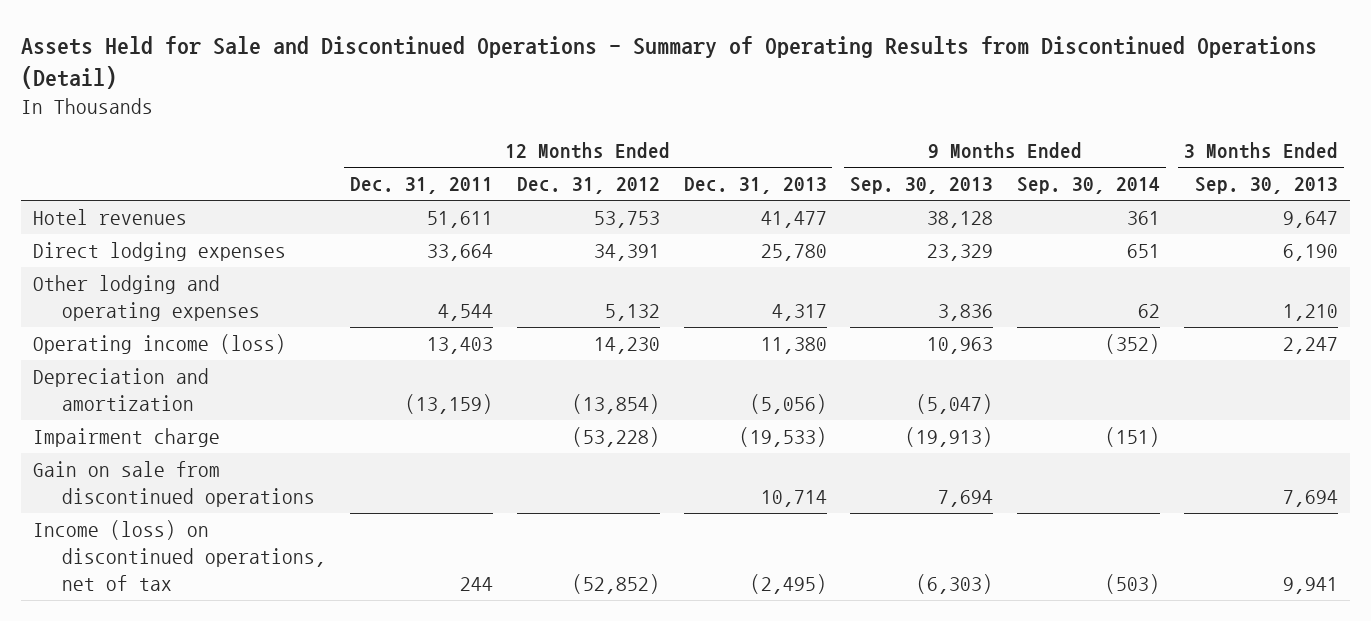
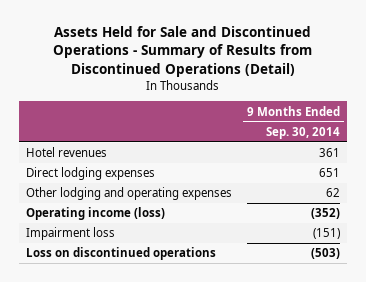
- Assets Held for Sale and Discontinued Operations - Summary of Operating Results from Discontinued Operations (Detail)
+ Assets Held for Sale and Discontinued Operations - Summary of Results from Discontinued Operations (Detail)
- | 12 Months Ended Dec. 31, 2011 | 12 Months Ended Dec. 31, 2012 | 12 Months Ended Dec. 31, 2013 | 9 Months Ended Sep. 30, 2013 | 9 Months Ended Sep. 30, 2014 | 3 Months Ended Sep. 30, 2013
+ | 9 Months Ended Sep. 30, 2014
- Depreciation and amortization | (13,159) | (13,854) | (5,056) | (5,047) | |
- Impairment charge | | (53,228) | (19,533) | (19,913) | (151) |
- Gain on sale from discontinued operations | | | 10,714 | 7,694 | | 7,694
- Income (loss) on discontinued operations, net of tax | 244 | (52,852) | (2,495) | (6,303) | (503) | 9,941
+ Impairment loss | (151)
+ Loss on discontinued operations | (503)

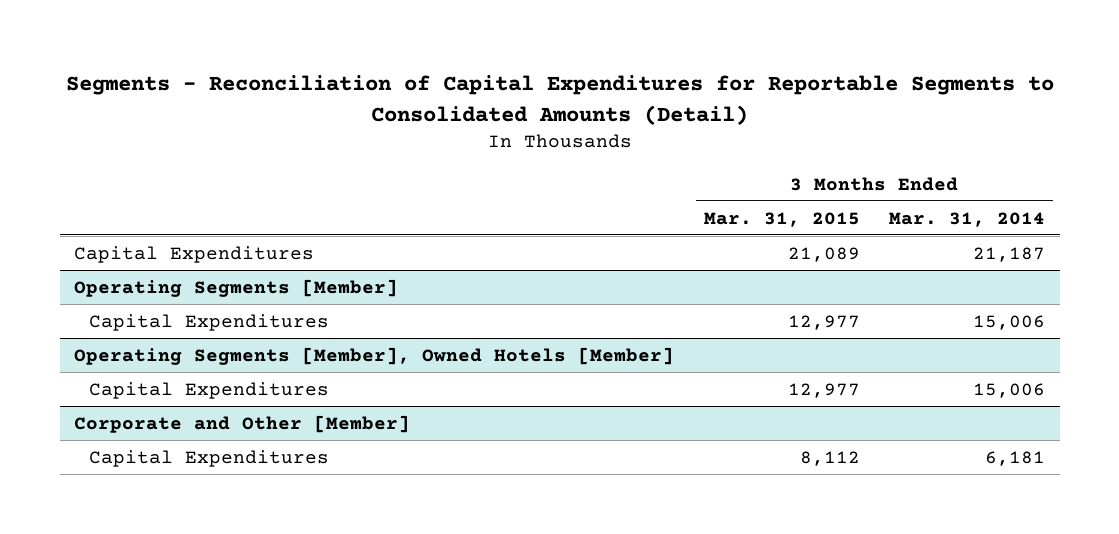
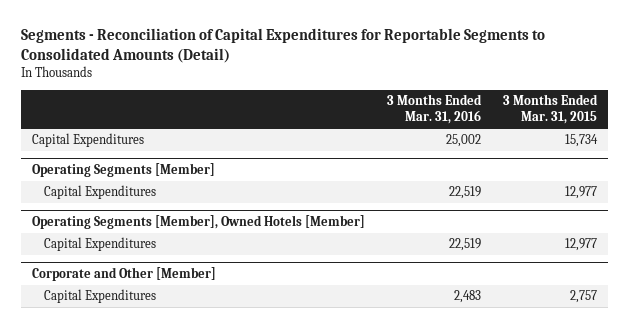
- | 3 Months Ended Mar. 31, 2015 | 3 Months Ended Mar. 31, 2014
+ | 3 Months Ended Mar. 31, 2016 | 3 Months Ended Mar. 31, 2015
- Capital Expenditures | 21,089 | 21,187
+ Capital Expenditures | 25,002 | 15,734
@ Corporate and Other [Member]
- Capital Expenditures | 8,112 | 6,181
+ Capital Expenditures | 2,483 | 2,757

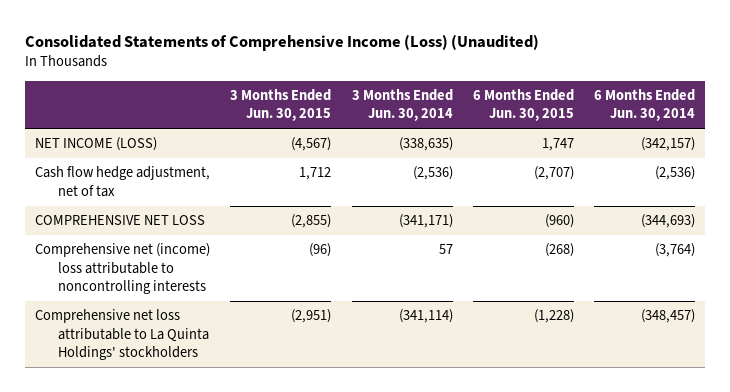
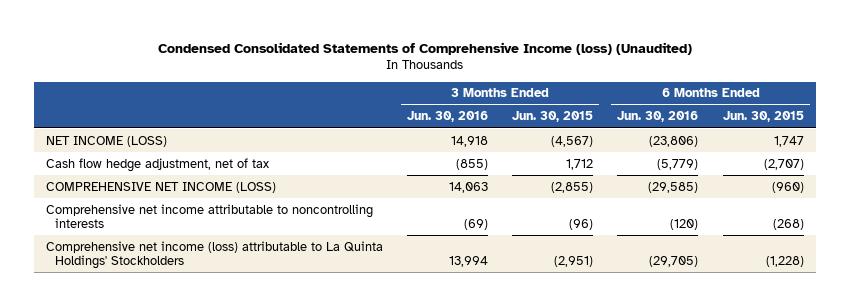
- Consolidated Statements of Comprehensive Income (Loss) (Unaudited)
+ Condensed Consolidated Statements of Comprehensive Income (loss) (Unaudited)
- | 3 Months Ended Jun. 30, 2015 | 3 Months Ended Jun. 30, 2014 | 6 Months Ended Jun. 30, 2015 | 6 Months Ended Jun. 30, 2014
+ | 3 Months Ended Jun. 30, 2016 | 3 Months Ended Jun. 30, 2015 | 6 Months Ended Jun. 30, 2016 | 6 Months Ended Jun. 30, 2015
- COMPREHENSIVE NET LOSS | (2,855) | (341,171) | (960) | (344,693)
- Comprehensive net (income) loss attributable to noncontrolling interests | (96) | 57 | (268) | (3,764)
- Comprehensive net loss attributable to La Quinta Holdings' stockholders | (2,951) | (341,114) | (1,228) | (348,457)
+ COMPREHENSIVE NET INCOME (LOSS) | 14,063 | (2,855) | (29,585) | (960)
+ Comprehensive net income attributable to noncontrolling interests | (69) | (96) | (120) | (268)
+ Comprehensive net income (loss) attributable to La Quinta Holdings' Stockholders | 13,994 | (2,951) | (29,705) | (1,228)

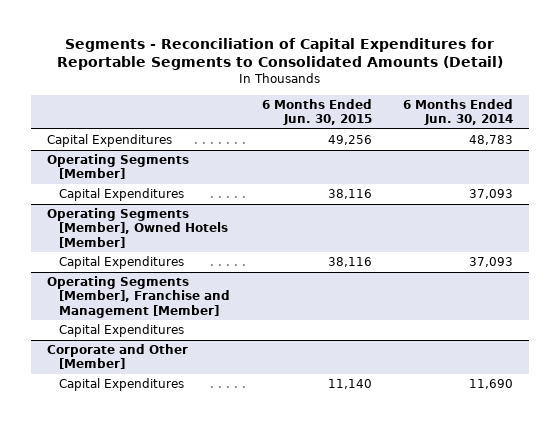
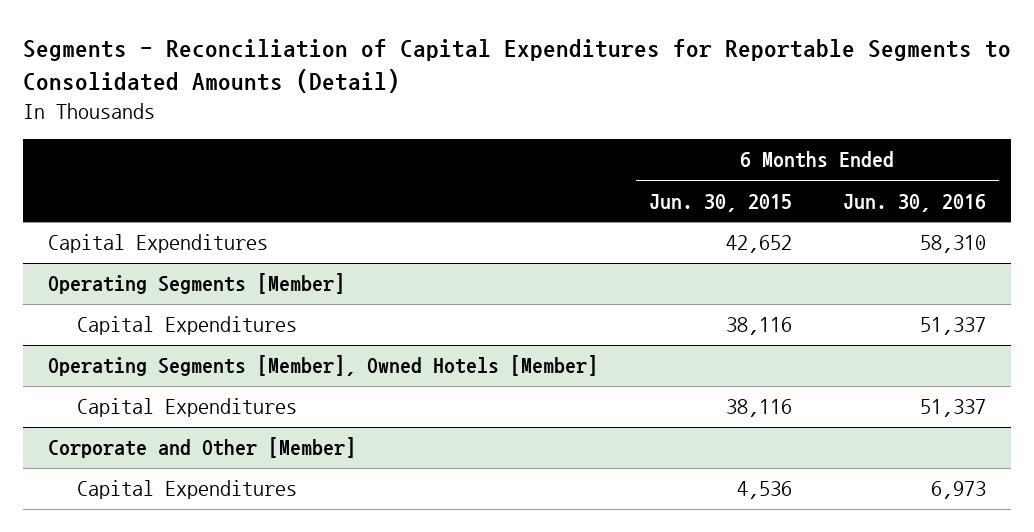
- | 6 Months Ended Jun. 30, 2015 | 6 Months Ended Jun. 30, 2014
+ | 6 Months Ended Jun. 30, 2015 | 6 Months Ended Jun. 30, 2016
- Capital Expenditures | 49,256 | 48,783
+ Capital Expenditures | 42,652 | 58,310
- Operating Segments [Member], Franchise and Management [Member]
- Capital Expenditures
@ Corporate and Other [Member]
- Capital Expenditures | 11,140 | 11,690
+ Capital Expenditures | 4,536 | 6,973

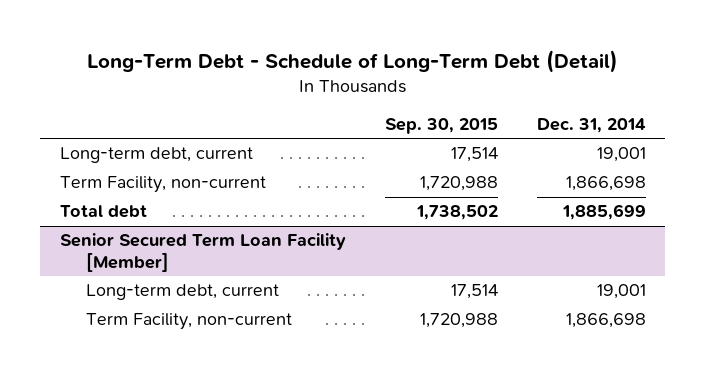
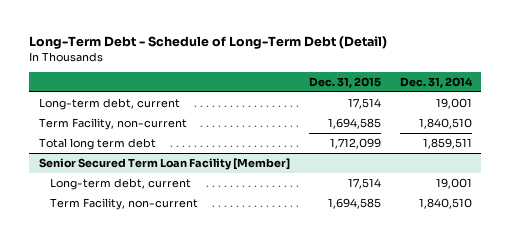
- | Sep. 30, 2015 | Dec. 31, 2014
+ | Dec. 31, 2015 | Dec. 31, 2014
- Term Facility, non-current | 1,720,988 | 1,866,698
- Total debt | 1,738,502 | 1,885,699
+ Term Facility, non-current | 1,694,585 | 1,840,510
+ Total long term debt | 1,712,099 | 1,859,511
@ Senior Secured Term Loan Facility [Member]
- Term Facility, non-current | 1,720,988 | 1,866,698
+ Term Facility, non-current | 1,694,585 | 1,840,510

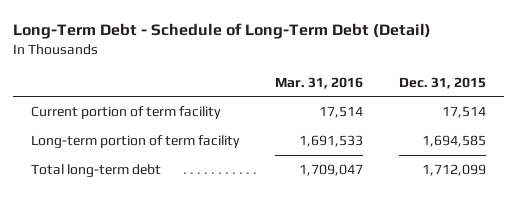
- | Dec. 31, 2015 | Dec. 31, 2014
+ | Mar. 31, 2016 | Dec. 31, 2015
- Long-term debt, current | 17,514 | 19,001
- Term Facility, non-current | 1,694,585 | 1,840,510
- Total long term debt | 1,712,099 | 1,859,511
- Senior Secured Term Loan Facility [Member]
- Long-term debt, current | 17,514 | 19,001
- Term Facility, non-current | 1,694,585 | 1,840,510
+ Current portion of term facility | 17,514 | 17,514
+ Long-term portion of term facility | 1,691,533 | 1,694,585
+ Total long-term debt | 1,709,047 | 1,712,099

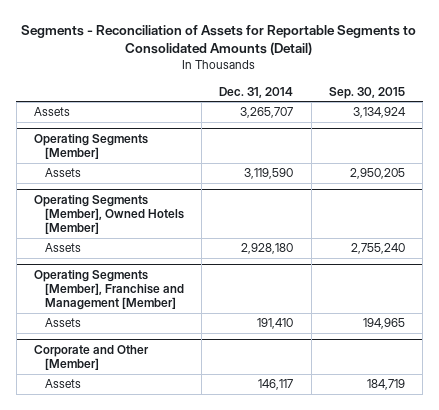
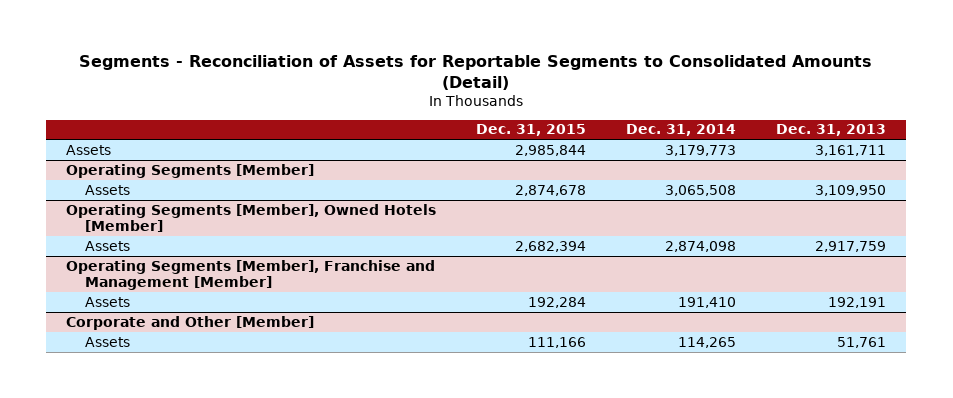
- | Dec. 31, 2014 | Sep. 30, 2015
+ | Dec. 31, 2015 | Dec. 31, 2014 | Dec. 31, 2013
- Assets | 3,265,707 | 3,134,924
+ Assets | 2,985,844 | 3,179,773 | 3,161,711
@ Operating Segments [Member]
- Assets | 3,119,590 | 2,950,205
+ Assets | 2,874,678 | 3,065,508 | 3,109,950
@ Operating Segments [Member], Owned Hotels [Member]
- Assets | 2,928,180 | 2,755,240
+ Assets | 2,682,394 | 2,874,098 | 2,917,759
@ Corporate and Other [Member]
- Assets | 146,117 | 184,719
+ Assets | 111,166 | 114,265 | 51,761

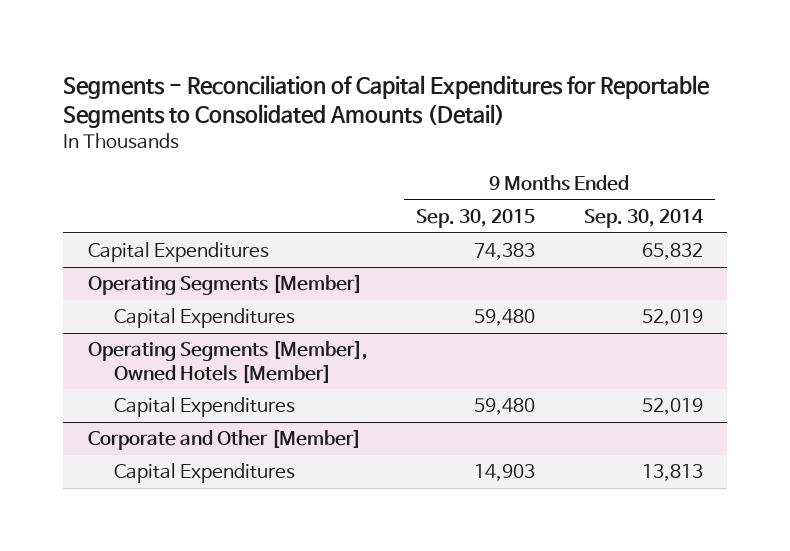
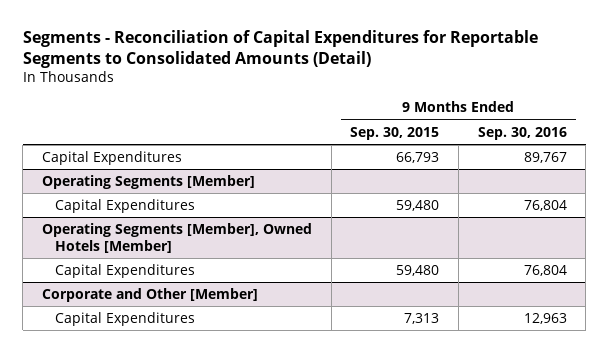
- | 9 Months Ended Sep. 30, 2015 | 9 Months Ended Sep. 30, 2014
+ | 9 Months Ended Sep. 30, 2015 | 9 Months Ended Sep. 30, 2016
- Capital Expenditures | 74,383 | 65,832
+ Capital Expenditures | 66,793 | 89,767
@ Corporate and Other [Member]
- Capital Expenditures | 14,903 | 13,813
+ Capital Expenditures | 7,313 | 12,963

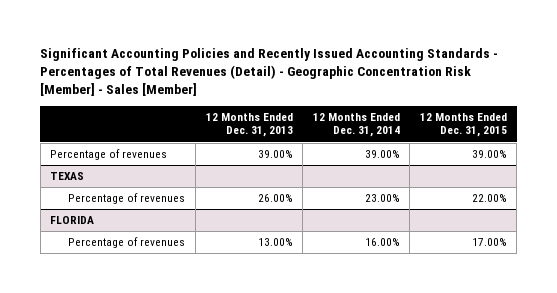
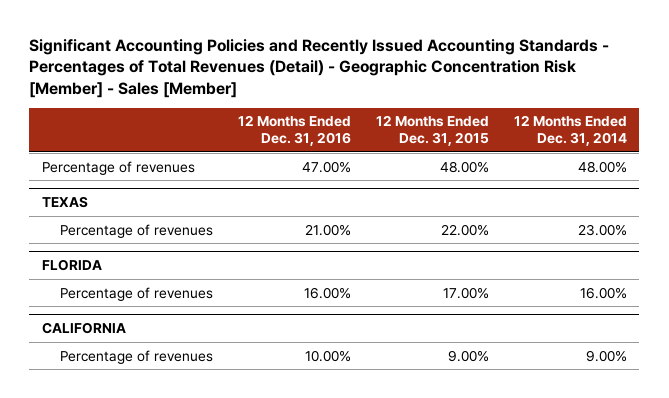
- | 12 Months Ended Dec. 31, 2013 | 12 Months Ended Dec. 31, 2014 | 12 Months Ended Dec. 31, 2015
+ | 12 Months Ended Dec. 31, 2016 | 12 Months Ended Dec. 31, 2015 | 12 Months Ended Dec. 31, 2014
- Percentage of revenues | 39.00% | 39.00% | 39.00%
+ Percentage of revenues | 47.00% | 48.00% | 48.00%
+ CALIFORNIA
+ Percentage of revenues | 10.00% | 9.00% | 9.00%

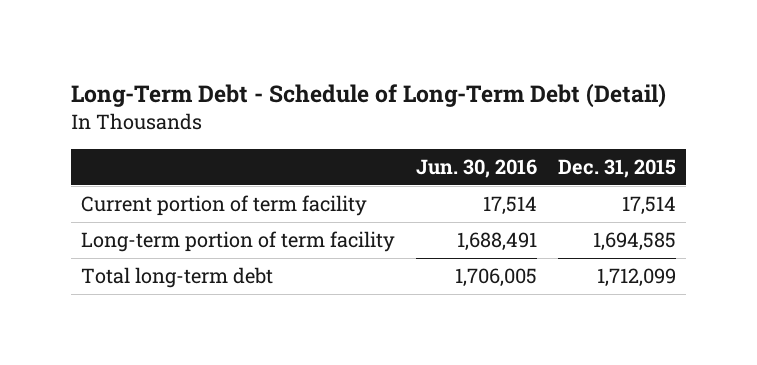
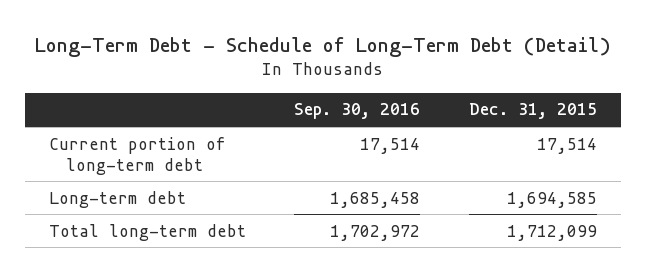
- | Jun. 30, 2016 | Dec. 31, 2015
+ | Sep. 30, 2016 | Dec. 31, 2015
- Current portion of term facility | 17,514 | 17,514
- Long-term portion of term facility | 1,688,491 | 1,694,585
+ Current portion of long-term debt | 17,514 | 17,514
+ Long-term debt | 1,685,458 | 1,694,585

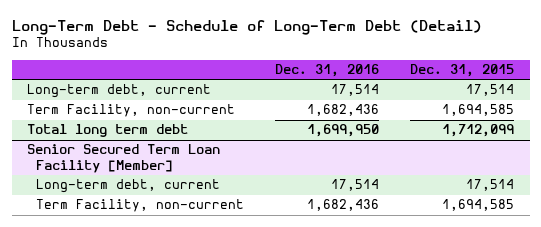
- | Sep. 30, 2016 | Dec. 31, 2015
+ | Dec. 31, 2016 | Dec. 31, 2015
- Current portion of long-term debt | 17,514 | 17,514
- Long-term debt | 1,685,458 | 1,694,585
- Total long-term debt | 1,702,972 | 1,712,099
+ Long-term debt, current | 17,514 | 17,514
+ Term Facility, non-current | 1,682,436 | 1,694,585
+ Total long term debt | 1,699,950 | 1,712,099
+ Senior Secured Term Loan Facility [Member]
+ Long-term debt, current | 17,514 | 17,514
+ Term Facility, non-current | 1,682,436 | 1,694,585

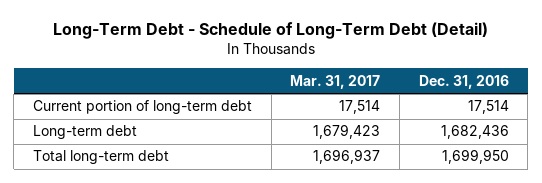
- | Dec. 31, 2016 | Dec. 31, 2015
+ | Mar. 31, 2017 | Dec. 31, 2016
- Long-term debt, current | 17,514 | 17,514
- Term Facility, non-current | 1,682,436 | 1,694,585
- Total long term debt | 1,699,950 | 1,712,099
- Senior Secured Term Loan Facility [Member]
- Long-term debt, current | 17,514 | 17,514
- Term Facility, non-current | 1,682,436 | 1,694,585
+ Current portion of long-term debt | 17,514 | 17,514
+ Long-term debt | 1,679,423 | 1,682,436
+ Total long-term debt | 1,696,937 | 1,699,950

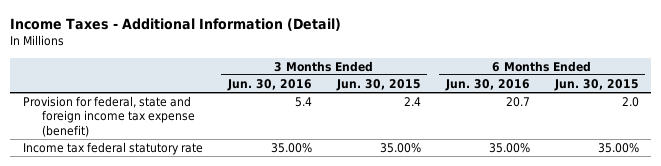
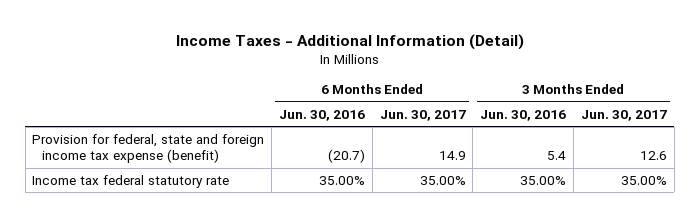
- | 3 Months Ended Jun. 30, 2016 | 3 Months Ended Jun. 30, 2015 | 6 Months Ended Jun. 30, 2016 | 6 Months Ended Jun. 30, 2015
+ | 6 Months Ended Jun. 30, 2016 | 6 Months Ended Jun. 30, 2017 | 3 Months Ended Jun. 30, 2016 | 3 Months Ended Jun. 30, 2017
- Provision for federal, state and foreign income tax expense (benefit) | 5.4 | 2.4 | 20.7 | 2.0
+ Provision for federal, state and foreign income tax expense (benefit) | (20.7) | 14.9 | 5.4 | 12.6

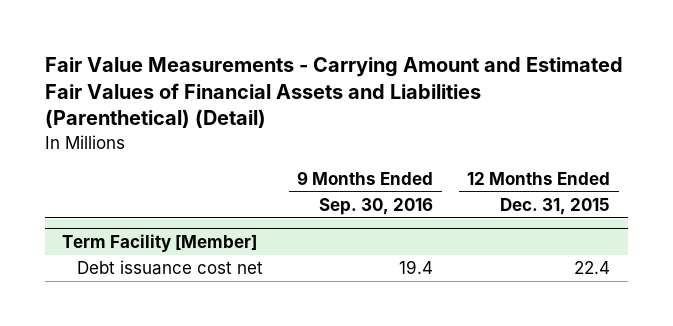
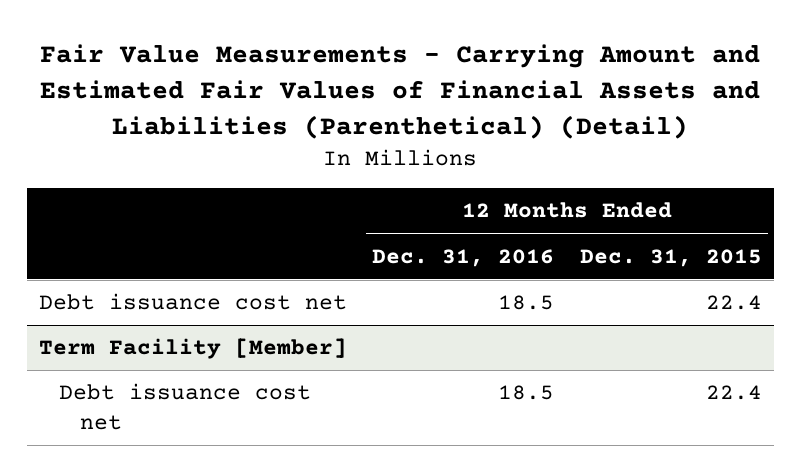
- | 9 Months Ended Sep. 30, 2016 | 12 Months Ended Dec. 31, 2015
+ | 12 Months Ended Dec. 31, 2016 | 12 Months Ended Dec. 31, 2015
+ Debt issuance cost net | 18.5 | 22.4

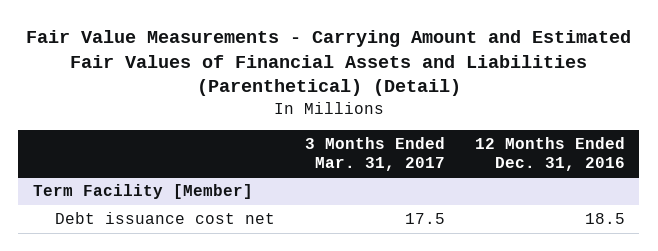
- | 12 Months Ended Dec. 31, 2016 | 12 Months Ended Dec. 31, 2015
+ | 3 Months Ended Mar. 31, 2017 | 12 Months Ended Dec. 31, 2016
- Debt issuance cost net | 18.5 | 22.4

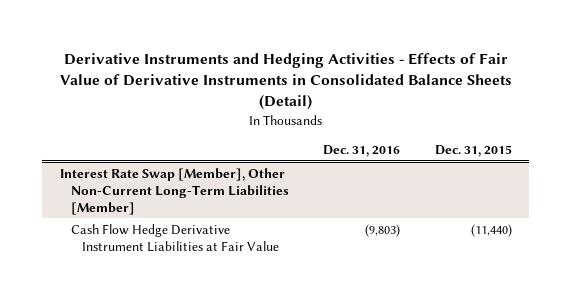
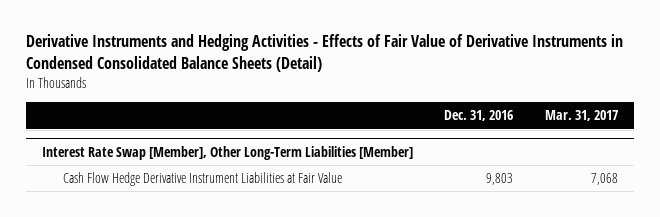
- Derivative Instruments and Hedging Activities - Effects of Fair Value of Derivative Instruments in Consolidated Balance Sheets (Detail)
+ Derivative Instruments and Hedging Activities - Effects of Fair Value of Derivative Instruments in Condensed Consolidated Balance Sheets (Detail)
- | Dec. 31, 2016 | Dec. 31, 2015
+ | Dec. 31, 2016 | Mar. 31, 2017
- Interest Rate Swap [Member], Other Non-Current Long-Term Liabilities [Member]
- Cash Flow Hedge Derivative Instrument Liabilities at Fair Value | (9,803) | (11,440)
+ Interest Rate Swap [Member], Other Long-Term Liabilities [Member]
+ Cash Flow Hedge Derivative Instrument Liabilities at Fair Value | 9,803 | 7,068

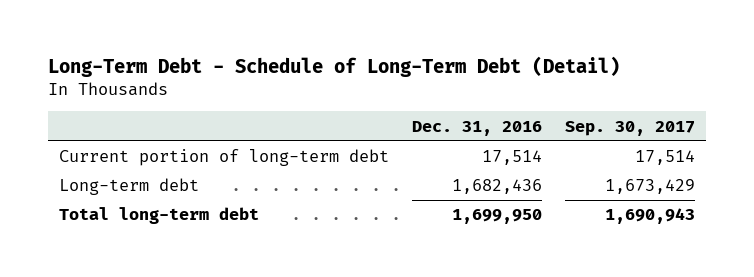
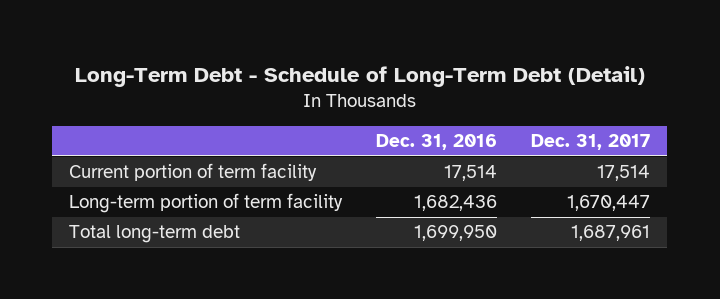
- | Dec. 31, 2016 | Sep. 30, 2017
+ | Dec. 31, 2016 | Dec. 31, 2017
- Current portion of long-term debt | 17,514 | 17,514
- Long-term debt | 1,682,436 | 1,673,429
+ Current portion of term facility | 17,514 | 17,514
+ Long-term portion of term facility | 1,682,436 | 1,670,447

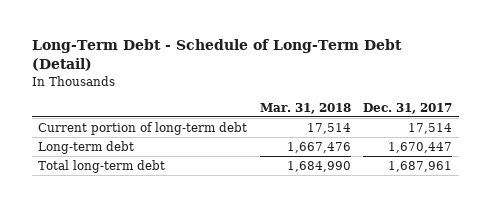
- | Dec. 31, 2016 | Dec. 31, 2017
+ | Mar. 31, 2018 | Dec. 31, 2017
- Current portion of term facility | 17,514 | 17,514
- Long-term portion of term facility | 1,682,436 | 1,670,447
+ Current portion of long-term debt | 17,514 | 17,514
+ Long-term debt | 1,667,476 | 1,670,447

